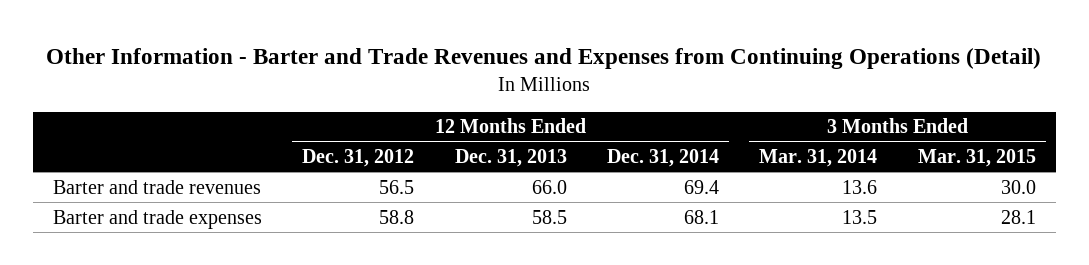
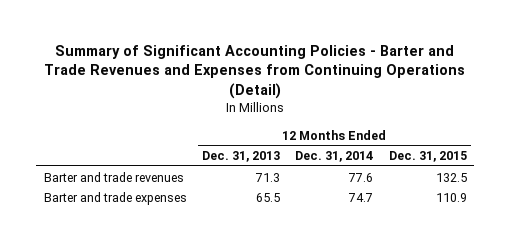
- Other Information - Barter and Trade Revenues and Expenses from Continuing Operations (Detail)
+ Summary of Significant Accounting Policies - Barter and Trade Revenues and Expenses from Continuing Operations (Detail)
- | 12 Months Ended Dec. 31, 2012 | 12 Months Ended Dec. 31, 2013 | 12 Months Ended Dec. 31, 2014 | 3 Months Ended Mar. 31, 2014 | 3 Months Ended Mar. 31, 2015
+ | 12 Months Ended Dec. 31, 2013 | 12 Months Ended Dec. 31, 2014 | 12 Months Ended Dec. 31, 2015
- Barter and trade revenues | 56.5 | 66.0 | 69.4 | 13.6 | 30.0
- Barter and trade expenses | 58.8 | 58.5 | 68.1 | 13.5 | 28.1
+ Barter and trade revenues | 71.3 | 77.6 | 132.5
+ Barter and trade expenses | 65.5 | 74.7 | 110.9

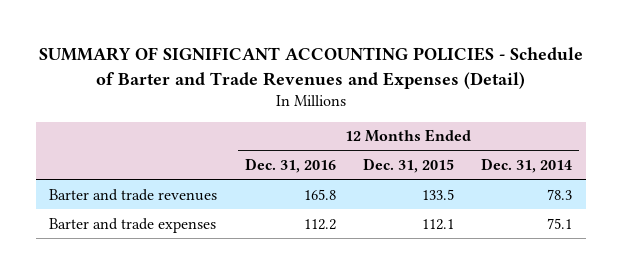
- Summary of Significant Accounting Policies - Barter and Trade Revenues and Expenses from Continuing Operations (Detail)
+ SUMMARY OF SIGNIFICANT ACCOUNTING POLICIES - Schedule of Barter and Trade Revenues and Expenses (Detail)
- | 12 Months Ended Dec. 31, 2013 | 12 Months Ended Dec. 31, 2014 | 12 Months Ended Dec. 31, 2015
+ | 12 Months Ended Dec. 31, 2016 | 12 Months Ended Dec. 31, 2015 | 12 Months Ended Dec. 31, 2014
- Barter and trade revenues | 71.3 | 77.6 | 132.5
- Barter and trade expenses | 65.5 | 74.7 | 110.9
+ Barter and trade revenues | 165.8 | 133.5 | 78.3
+ Barter and trade expenses | 112.2 | 112.1 | 75.1

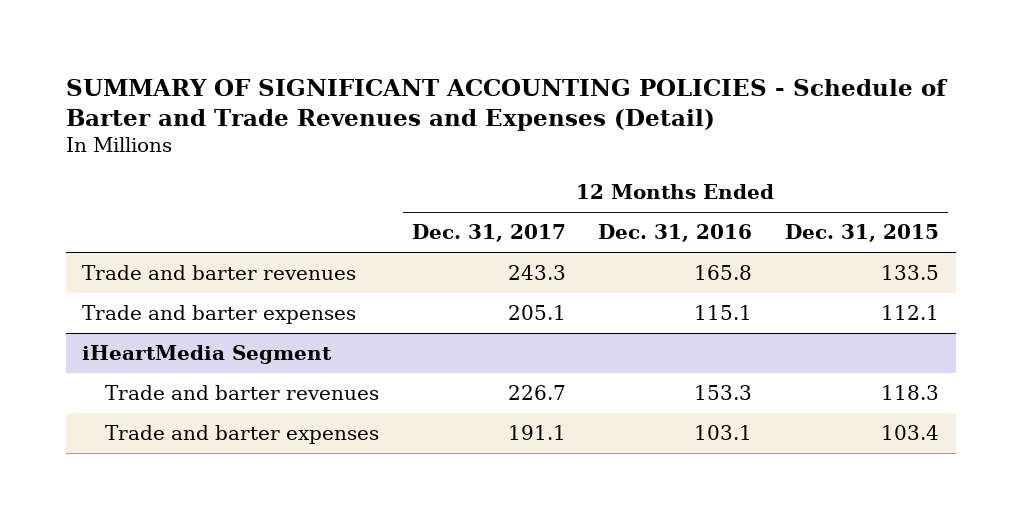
- | 12 Months Ended Dec. 31, 2016 | 12 Months Ended Dec. 31, 2015 | 12 Months Ended Dec. 31, 2014
+ | 12 Months Ended Dec. 31, 2017 | 12 Months Ended Dec. 31, 2016 | 12 Months Ended Dec. 31, 2015
- Barter and trade revenues | 165.8 | 133.5 | 78.3
- Barter and trade expenses | 112.2 | 112.1 | 75.1
+ Trade and barter revenues | 243.3 | 165.8 | 133.5
+ Trade and barter expenses | 205.1 | 115.1 | 112.1
+ iHeartMedia Segment
+ Trade and barter revenues | 226.7 | 153.3 | 118.3
+ Trade and barter expenses | 191.1 | 103.1 | 103.4

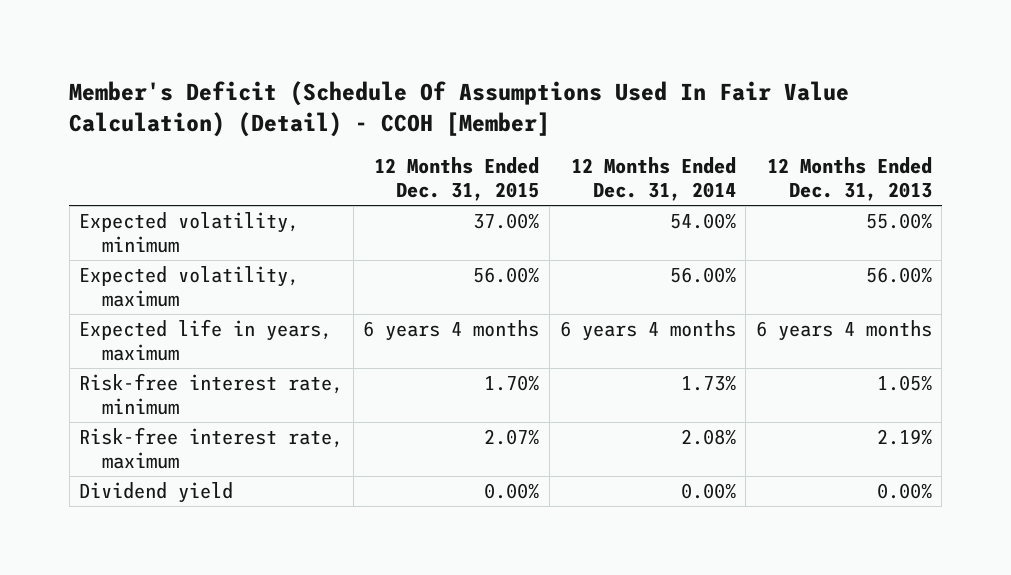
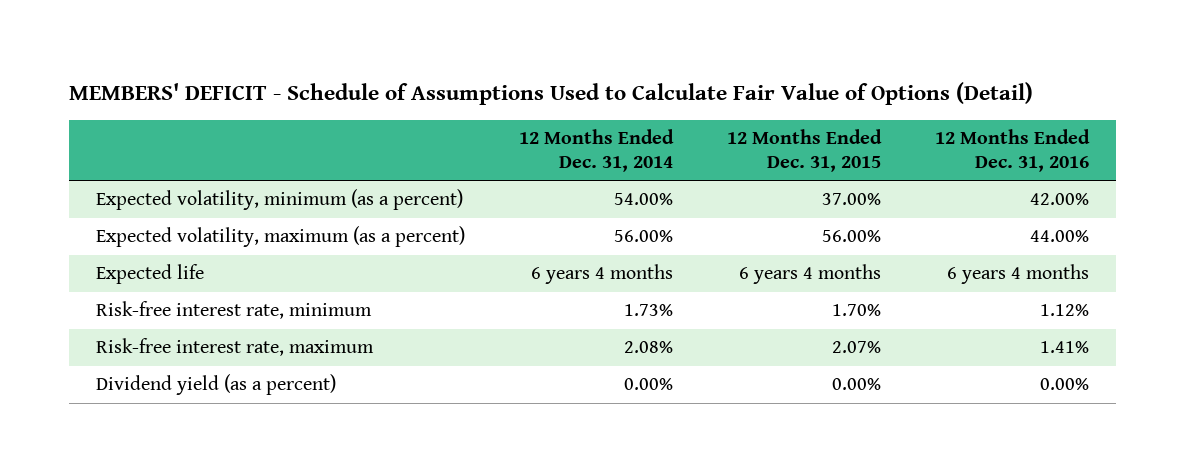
- Member's Deficit (Schedule Of Assumptions Used In Fair Value Calculation) (Detail) - CCOH [Member]
+ MEMBERS' DEFICIT - Schedule of Assumptions Used to Calculate Fair Value of Options (Detail)
- | 12 Months Ended Dec. 31, 2015 | 12 Months Ended Dec. 31, 2014 | 12 Months Ended Dec. 31, 2013
+ | 12 Months Ended Dec. 31, 2014 | 12 Months Ended Dec. 31, 2015 | 12 Months Ended Dec. 31, 2016
- Expected volatility, minimum | 37.00% | 54.00% | 55.00%
- Expected volatility, maximum | 56.00% | 56.00% | 56.00%
- Expected life in years, maximum | 6 years 4 months | 6 years 4 months | 6 years 4 months
+ Expected volatility, minimum (as a percent) | 54.00% | 37.00% | 42.00%
+ Expected volatility, maximum (as a percent) | 56.00% | 56.00% | 44.00%
+ Expected life | 6 years 4 months | 6 years 4 months | 6 years 4 months
- Dividend yield | 0.00% | 0.00% | 0.00%
+ Dividend yield (as a percent) | 0.00% | 0.00% | 0.00%

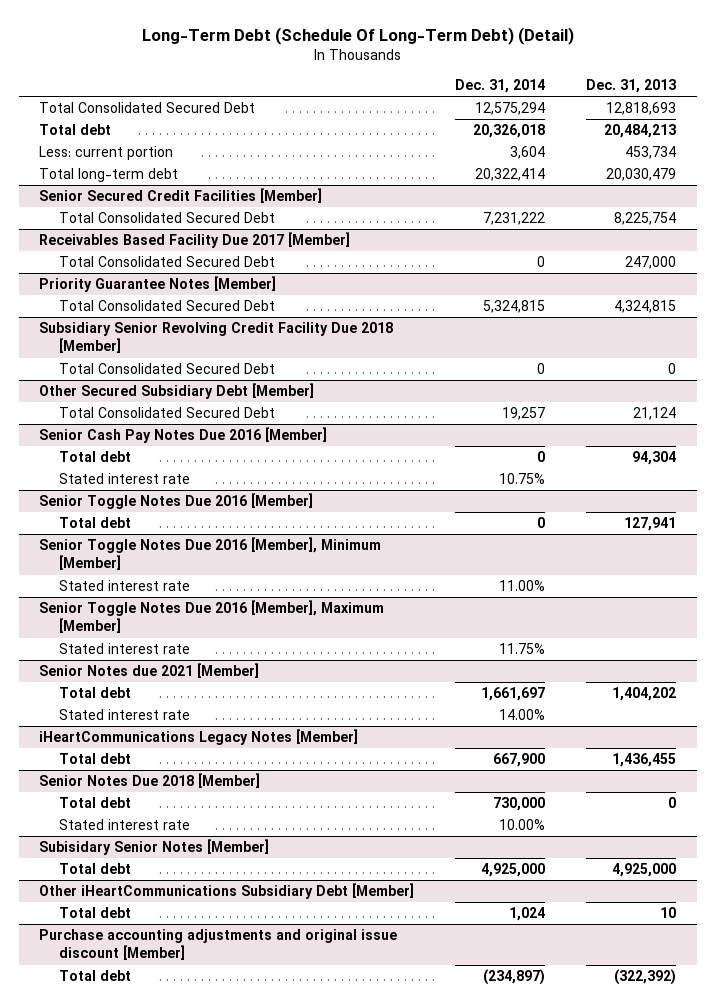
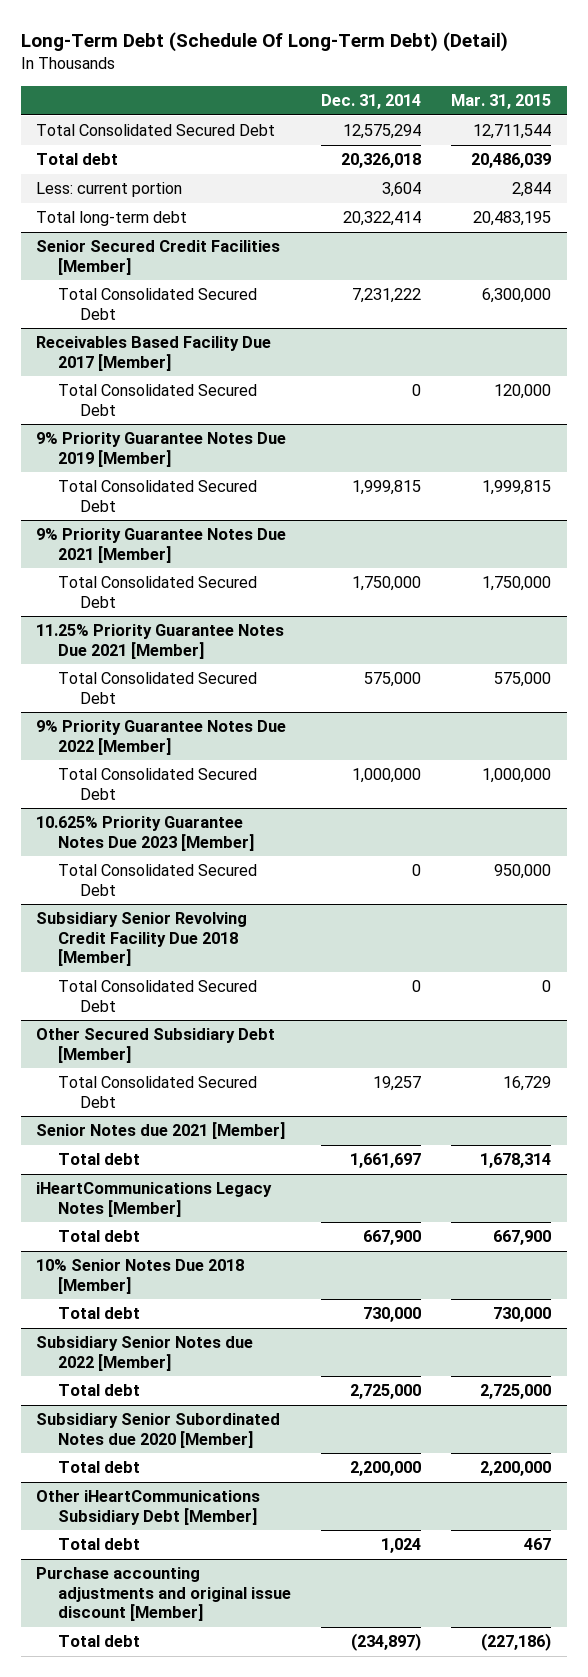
- | Dec. 31, 2014 | Dec. 31, 2013
+ | Dec. 31, 2014 | Mar. 31, 2015
- Priority Guarantee Notes [Member]
- Total Consolidated Secured Debt | 5,324,815 | 4,324,815
+ 9% Priority Guarantee Notes Due 2019 [Member]
+ Total Consolidated Secured Debt | 1,999,815 | 1,999,815
+ 9% Priority Guarantee Notes Due 2021 [Member]
+ Total Consolidated Secured Debt | 1,750,000 | 1,750,000
+ 11.25% Priority Guarantee Notes Due 2021 [Member]
+ Total Consolidated Secured Debt | 575,000 | 575,000
+ 9% Priority Guarantee Notes Due 2022 [Member]
+ Total Consolidated Secured Debt | 1,000,000 | 1,000,000
+ 10.625% Priority Guarantee Notes Due 2023 [Member]
+ Total Consolidated Secured Debt | 0 | 950,000
- Senior Cash Pay Notes Due 2016 [Member]
- Total debt | 0 | 94,304
- Stated interest rate | 10.75% |
- Senior Toggle Notes Due 2016 [Member]
- Total debt | 0 | 127,941
- Senior Toggle Notes Due 2016 [Member], Minimum [Member]
- Stated interest rate | 11.00% |
- Senior Toggle Notes Due 2016 [Member], Maximum [Member]
- Stated interest rate | 11.75% |
@ Senior Notes due 2021 [Member]
- Stated interest rate | 14.00% |
- Senior Notes Due 2018 [Member]
+ 10% Senior Notes Due 2018 [Member]
- Stated interest rate | 10.00% |
- Subisidary Senior Notes [Member]
- Total debt | 4,925,000 | 4,925,000
+ Subsidiary Senior Notes due 2022 [Member]
+ Total debt | 2,725,000 | 2,725,000
+ Subsidiary Senior Subordinated Notes due 2020 [Member]
+ Total debt | 2,200,000 | 2,200,000

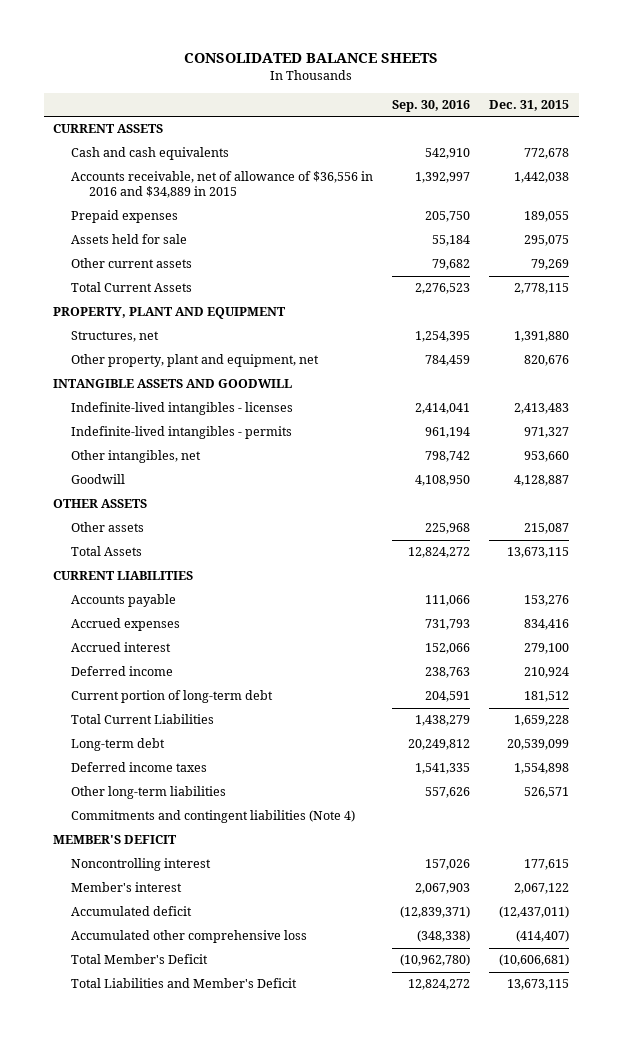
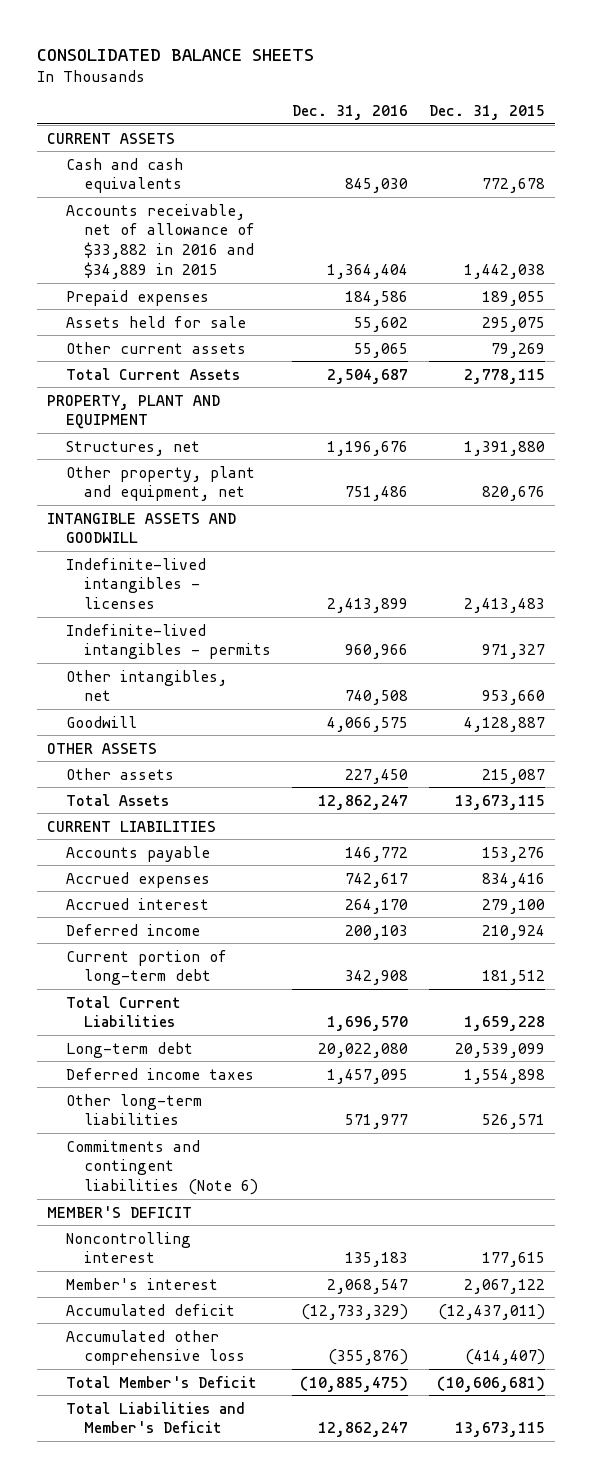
- | Sep. 30, 2016 | Dec. 31, 2015
+ | Dec. 31, 2016 | Dec. 31, 2015
- Accounts receivable, net of allowance of $36,556 in 2016 and $34,889 in 2015 | 1,392,997 | 1,442,038
+ Accounts receivable, net of allowance of $33,882 in 2016 and $34,889 in 2015 | 1,364,404 | 1,442,038
- Commitments and contingent liabilities (Note 4)
+ Commitments and contingent liabilities (Note 6)

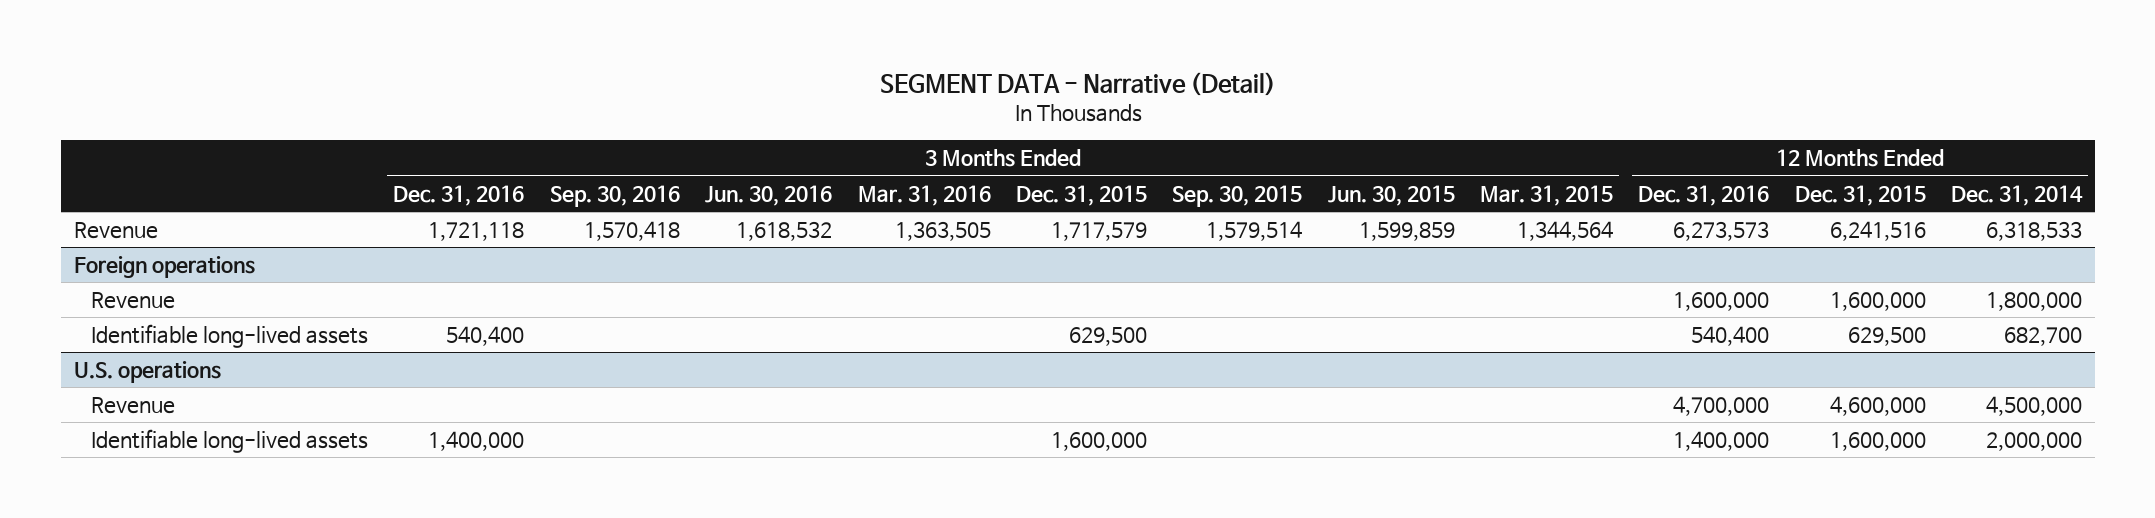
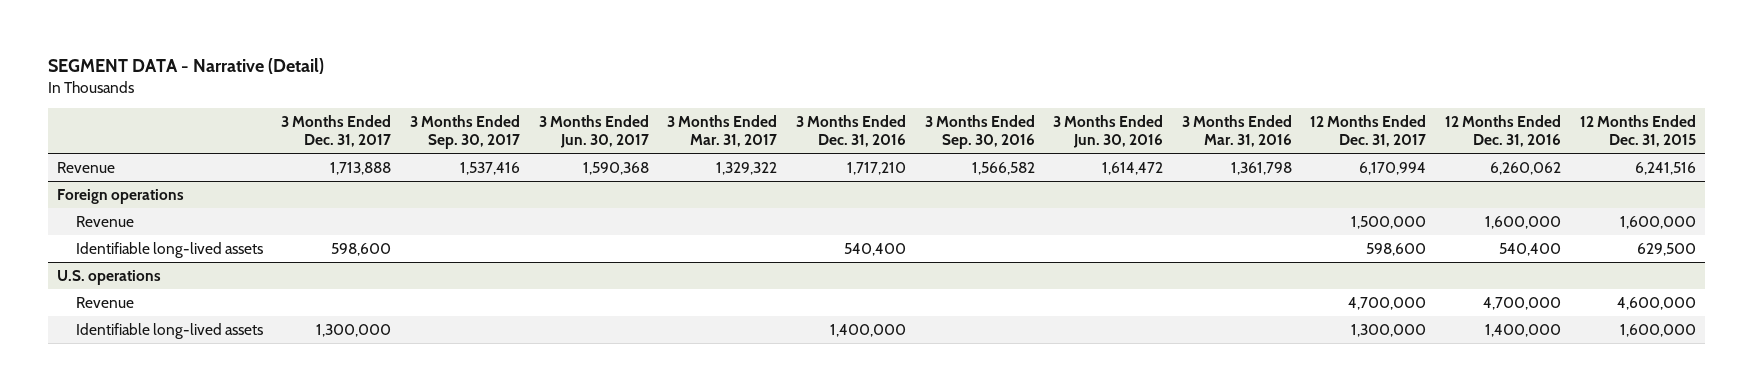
- | 3 Months Ended Dec. 31, 2016 | 3 Months Ended Sep. 30, 2016 | 3 Months Ended Jun. 30, 2016 | 3 Months Ended Mar. 31, 2016 | 3 Months Ended Dec. 31, 2015 | 3 Months Ended Sep. 30, 2015 | 3 Months Ended Jun. 30, 2015 | 3 Months Ended Mar. 31, 2015 | 12 Months Ended Dec. 31, 2016 | 12 Months Ended Dec. 31, 2015 | 12 Months Ended Dec. 31, 2014
+ | 3 Months Ended Dec. 31, 2017 | 3 Months Ended Sep. 30, 2017 | 3 Months Ended Jun. 30, 2017 | 3 Months Ended Mar. 31, 2017 | 3 Months Ended Dec. 31, 2016 | 3 Months Ended Sep. 30, 2016 | 3 Months Ended Jun. 30, 2016 | 3 Months Ended Mar. 31, 2016 | 12 Months Ended Dec. 31, 2017 | 12 Months Ended Dec. 31, 2016 | 12 Months Ended Dec. 31, 2015
- Revenue | 1,721,118 | 1,570,418 | 1,618,532 | 1,363,505 | 1,717,579 | 1,579,514 | 1,599,859 | 1,344,564 | 6,273,573 | 6,241,516 | 6,318,533
+ Revenue | 1,713,888 | 1,537,416 | 1,590,368 | 1,329,322 | 1,717,210 | 1,566,582 | 1,614,472 | 1,361,798 | 6,170,994 | 6,260,062 | 6,241,516

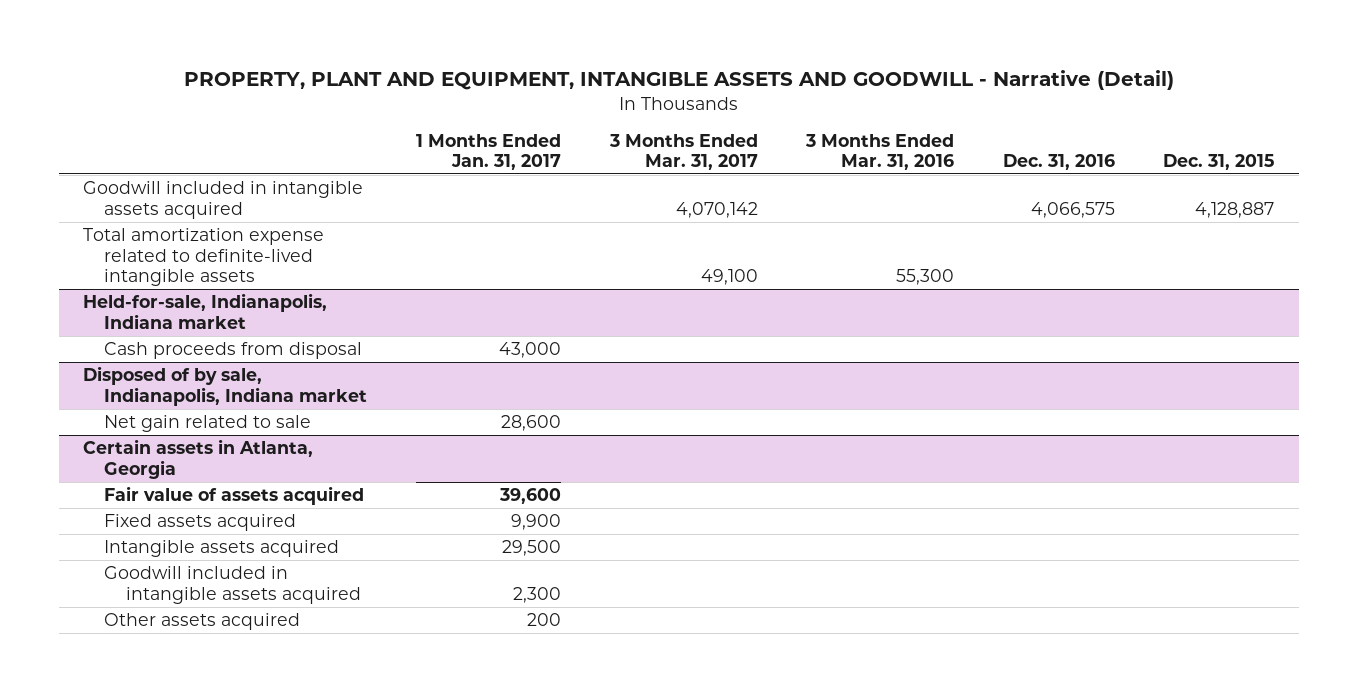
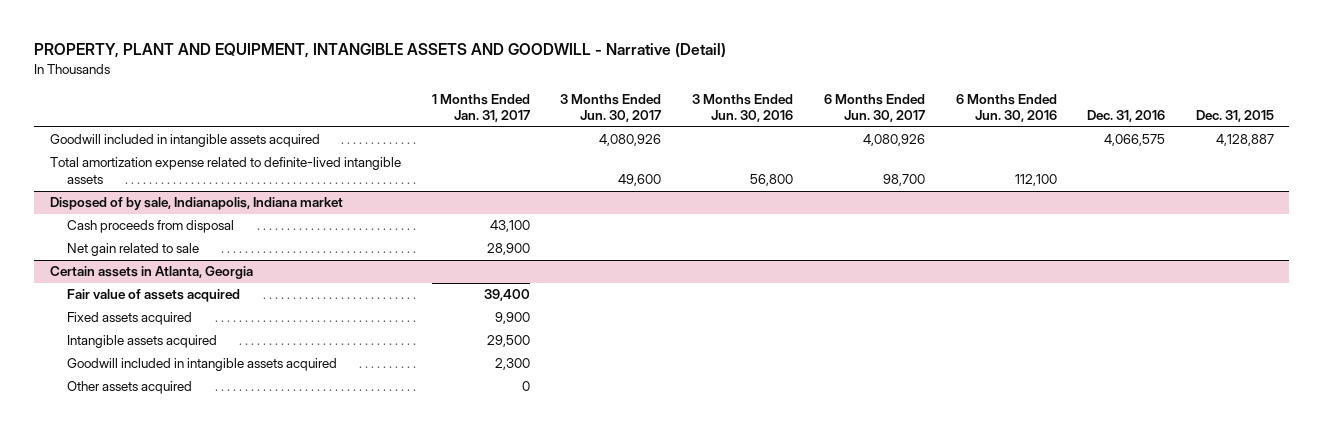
- | 1 Months Ended Jan. 31, 2017 | 3 Months Ended Mar. 31, 2017 | 3 Months Ended Mar. 31, 2016 | Dec. 31, 2016 | Dec. 31, 2015
+ | 1 Months Ended Jan. 31, 2017 | 3 Months Ended Jun. 30, 2017 | 3 Months Ended Jun. 30, 2016 | 6 Months Ended Jun. 30, 2017 | 6 Months Ended Jun. 30, 2016 | Dec. 31, 2016 | Dec. 31, 2015
- Held-for-sale, Indianapolis, Indiana market
- Cash proceeds from disposal | 43,000 | | | |
@ Disposed of by sale, Indianapolis, Indiana market
- Net gain related to sale | 28,600 | | | |
+ Cash proceeds from disposal | 43,100 | | | | | |
+ Net gain related to sale | 28,900 | | | | | |
@ Certain assets in Atlanta, Georgia
- Fair value of assets acquired | 39,600 | | | |
+ Fair value of assets acquired | 39,400 | | | | | |
- Other assets acquired | 200 | | | |
+ Other assets acquired | 0 | | | | | |

